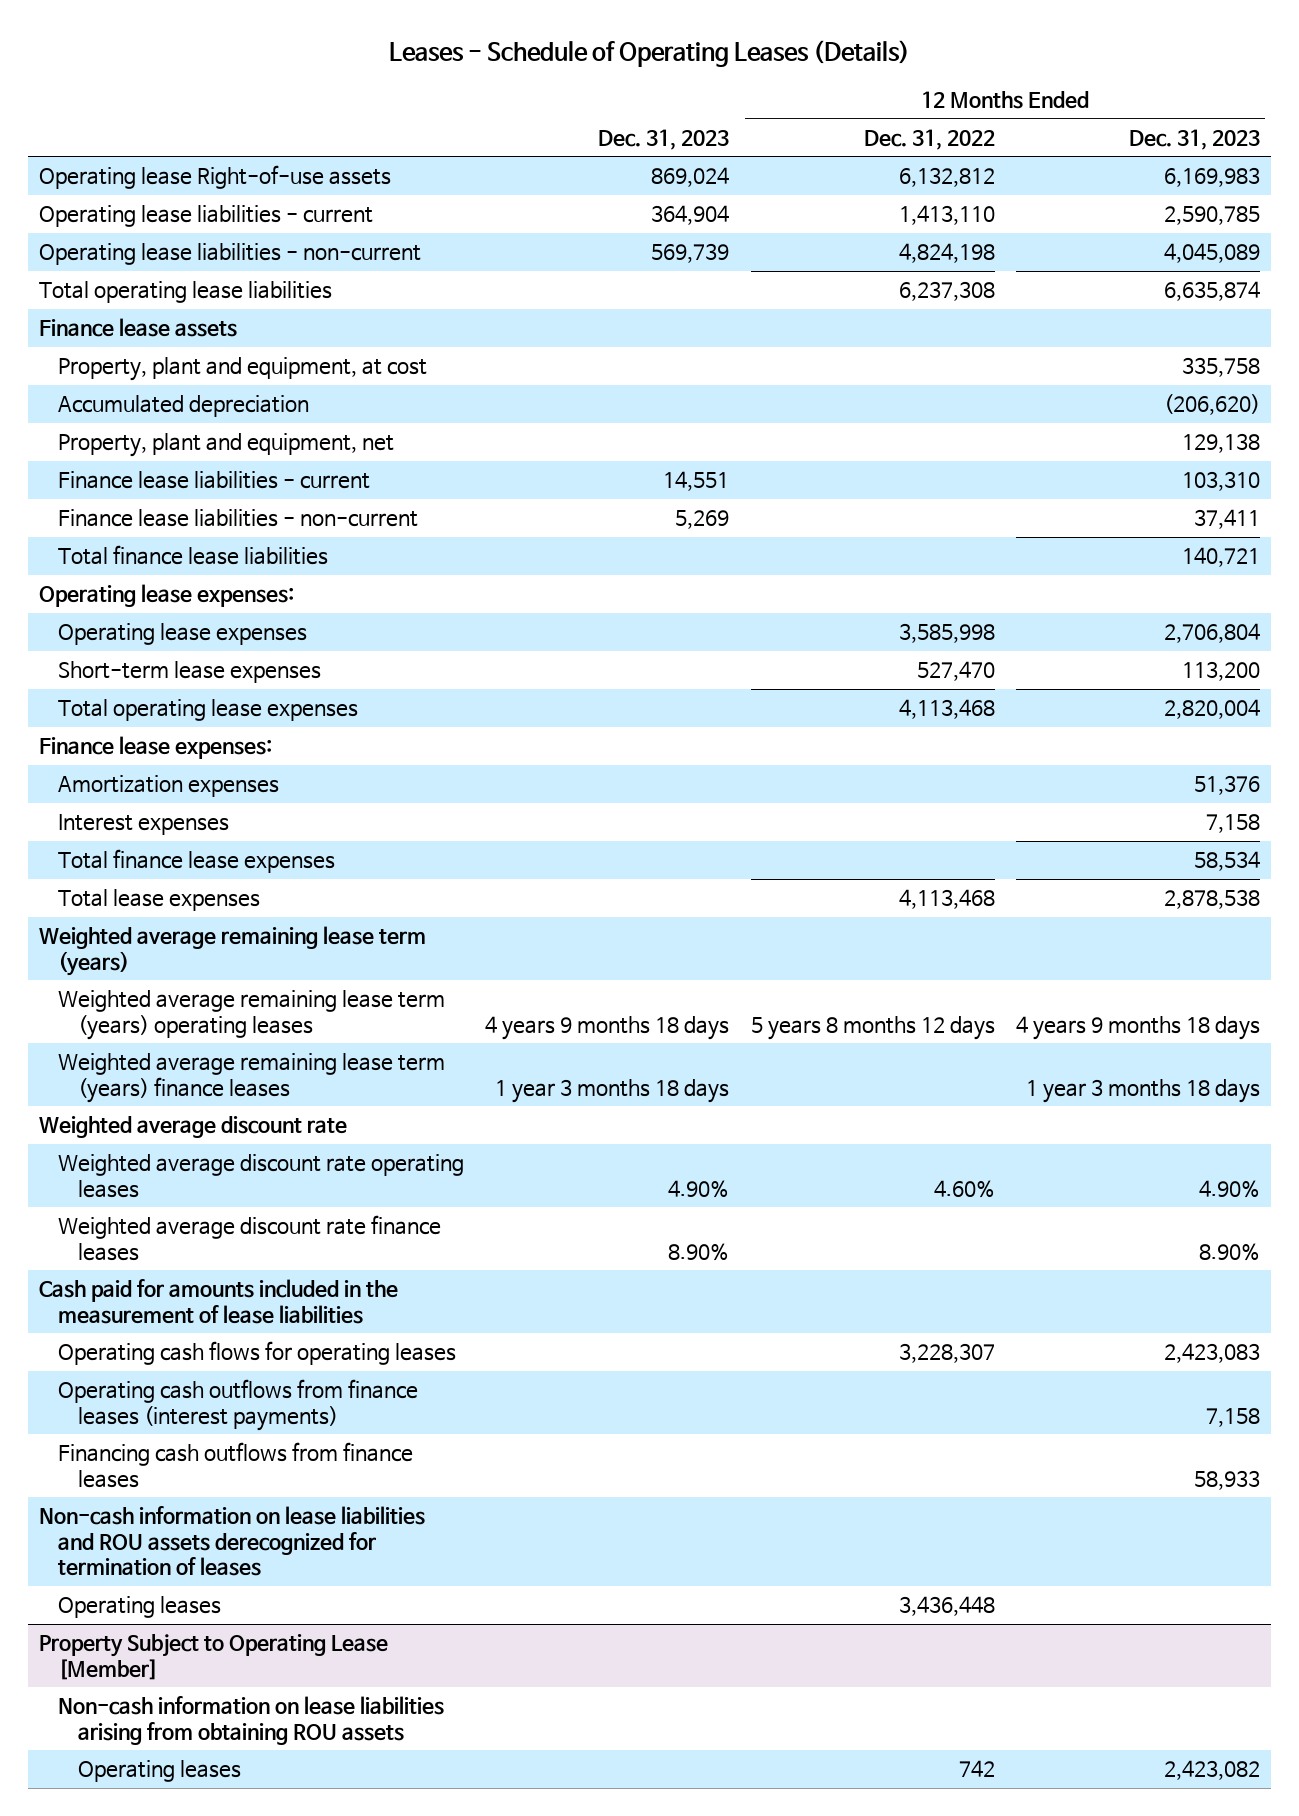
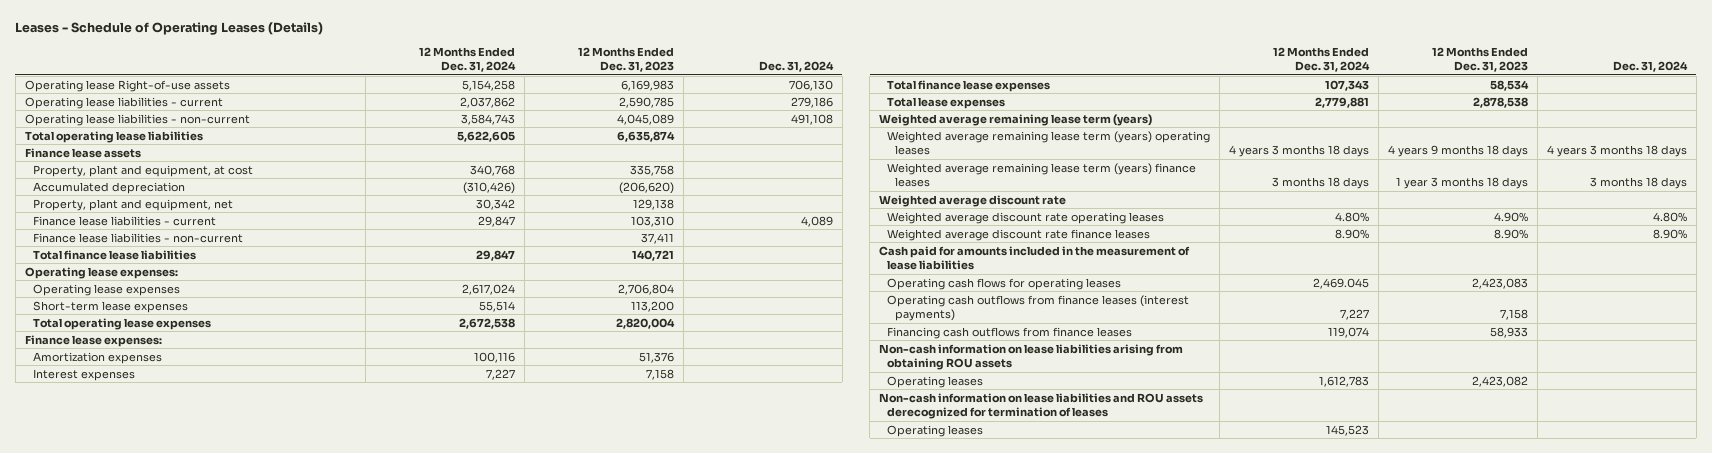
- | Dec. 31, 2023 | 12 Months Ended Dec. 31, 2022 | 12 Months Ended Dec. 31, 2023
+ | 12 Months Ended Dec. 31, 2024 | 12 Months Ended Dec. 31, 2023 | Dec. 31, 2024
- Property Subject to Operating Lease [Member]
moved down: Non-cash information on lease liabilities and ROU assets derecognized for termination of leases
moved down: Operating leases | 145,523 | |

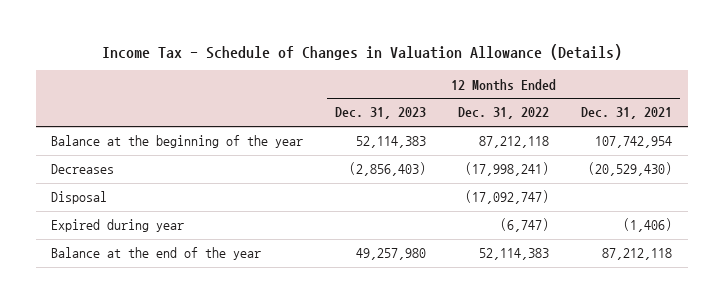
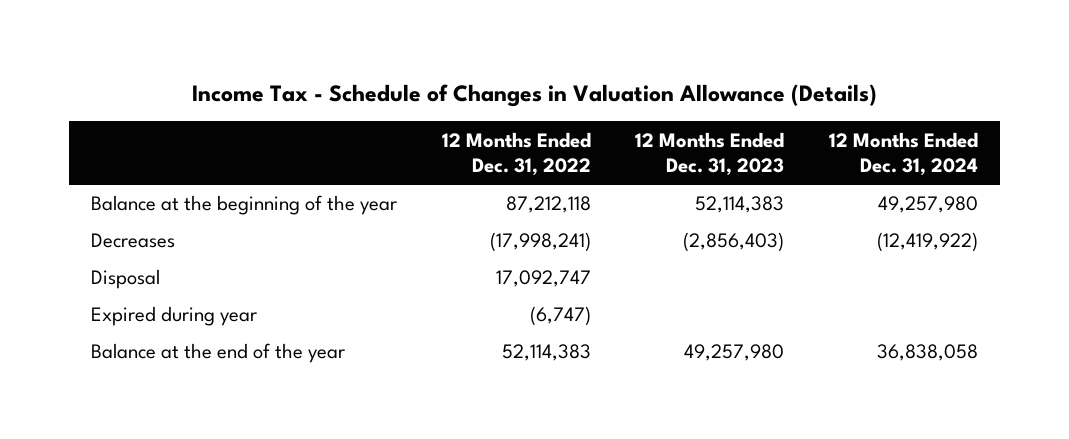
- | 12 Months Ended Dec. 31, 2023 | 12 Months Ended Dec. 31, 2022 | 12 Months Ended Dec. 31, 2021
+ | 12 Months Ended Dec. 31, 2022 | 12 Months Ended Dec. 31, 2023 | 12 Months Ended Dec. 31, 2024
- Disposal | | (17,092,747) |
+ Disposal | 17,092,747 | |

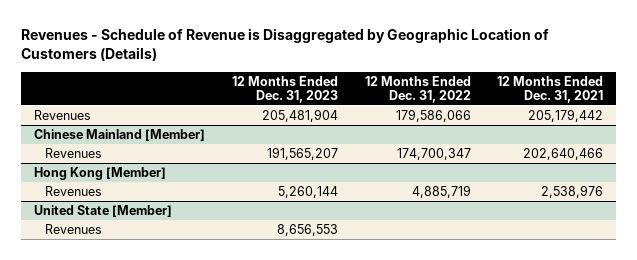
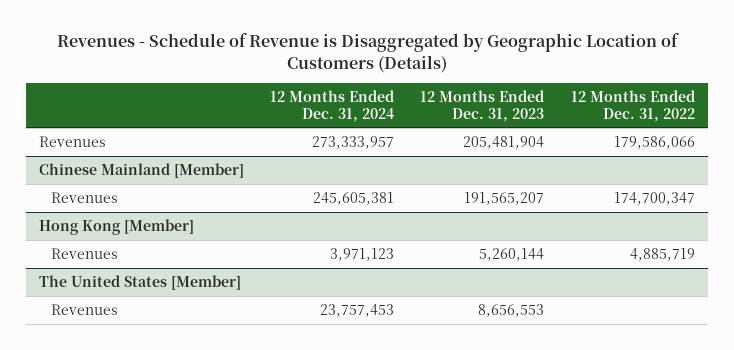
- | 12 Months Ended Dec. 31, 2023 | 12 Months Ended Dec. 31, 2022 | 12 Months Ended Dec. 31, 2021
+ | 12 Months Ended Dec. 31, 2024 | 12 Months Ended Dec. 31, 2023 | 12 Months Ended Dec. 31, 2022
- United State [Member]
+ The United States [Member]

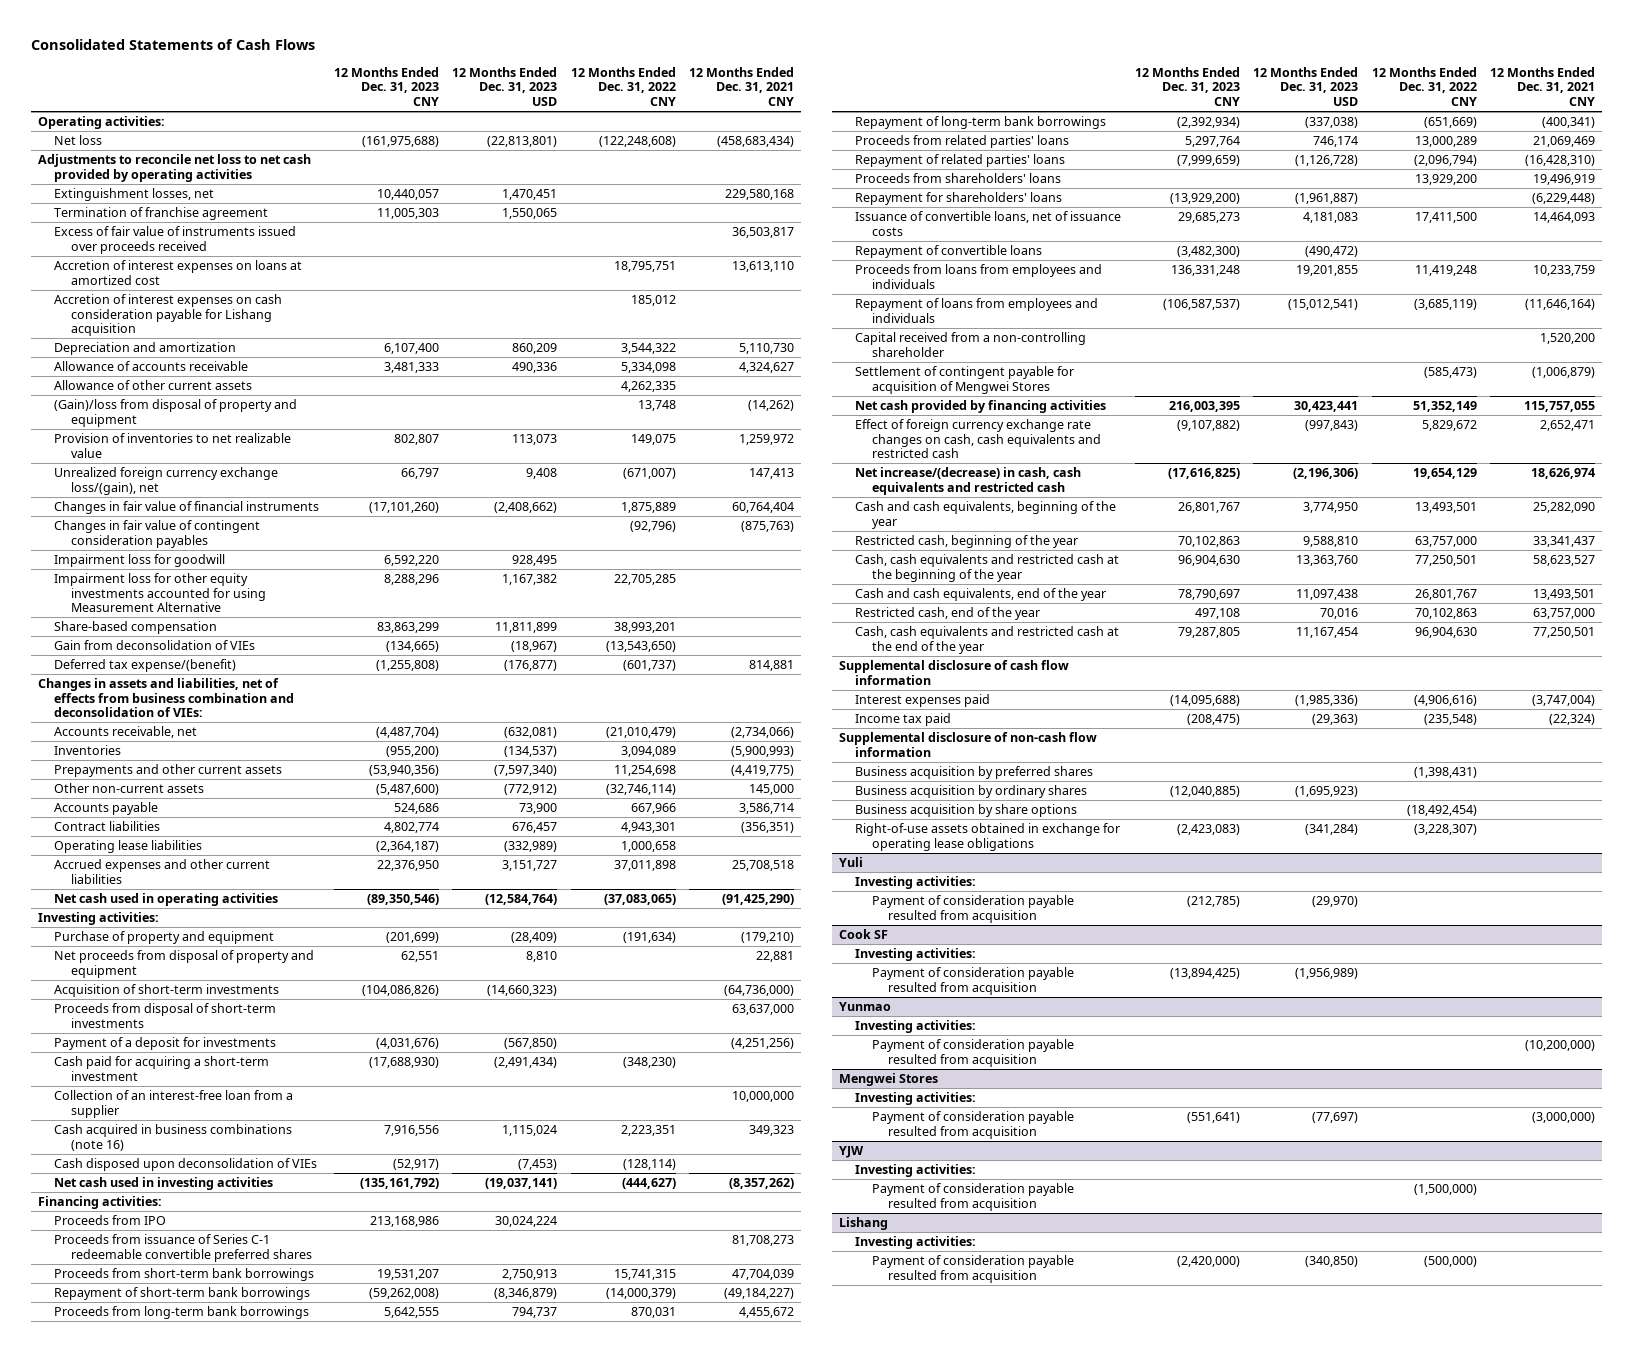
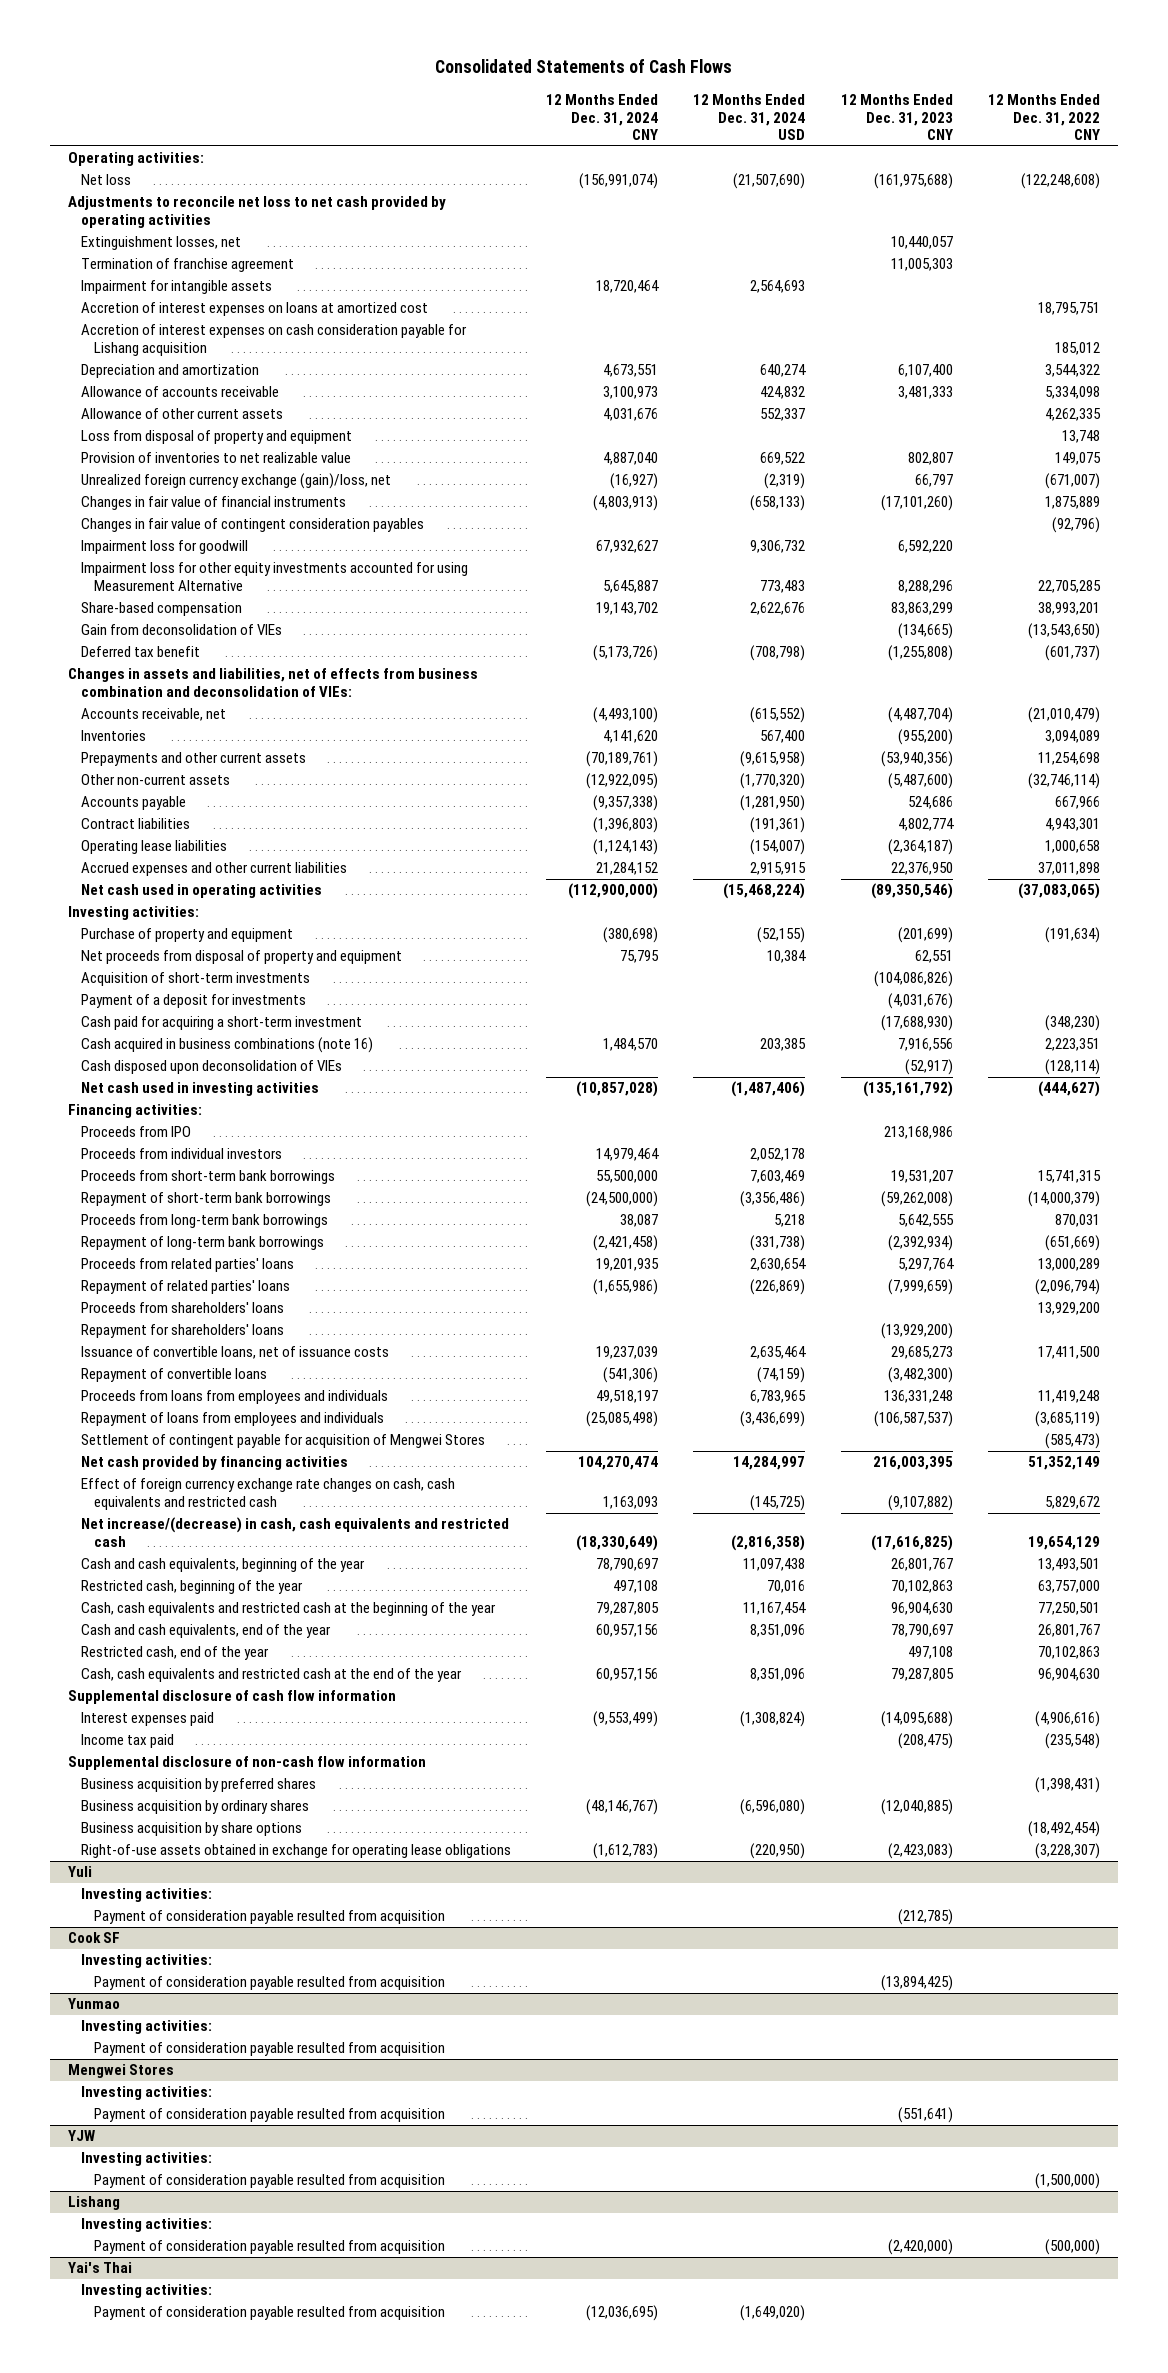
- | 12 Months Ended Dec. 31, 2023 CNY | 12 Months Ended Dec. 31, 2023 USD | 12 Months Ended Dec. 31, 2022 CNY | 12 Months Ended Dec. 31, 2021 CNY
+ | 12 Months Ended Dec. 31, 2024 CNY | 12 Months Ended Dec. 31, 2024 USD | 12 Months Ended Dec. 31, 2023 CNY | 12 Months Ended Dec. 31, 2022 CNY
- Excess of fair value of instruments issued over proceeds received | | | | 36,503,817
+ Impairment for intangible assets | 18,720,464 | 2,564,693 | |
- (Gain)/loss from disposal of property and equipment | | | 13,748 | (14,262)
+ Loss from disposal of property and equipment | | | | 13,748
- Unrealized foreign currency exchange loss/(gain), net | 66,797 | 9,408 | (671,007) | 147,413
+ Unrealized foreign currency exchange (gain)/loss, net | (16,927) | (2,319) | 66,797 | (671,007)
- Deferred tax expense/(benefit) | (1,255,808) | (176,877) | (601,737) | 814,881
+ Deferred tax benefit | (5,173,726) | (708,798) | (1,255,808) | (601,737)
- Proceeds from disposal of short-term investments | | | | 63,637,000
- Collection of an interest-free loan from a supplier | | | | 10,000,000
- Proceeds from issuance of Series C-1 redeemable convertible preferred shares | | | | 81,708,273
+ Proceeds from individual investors | 14,979,464 | 2,052,178 | |
- Capital received from a non-controlling shareholder | | | | 1,520,200
+ Yai's Thai
+ Investing activities:
+ Payment of consideration payable resulted from acquisition | (12,036,695) | (1,649,020) | |

